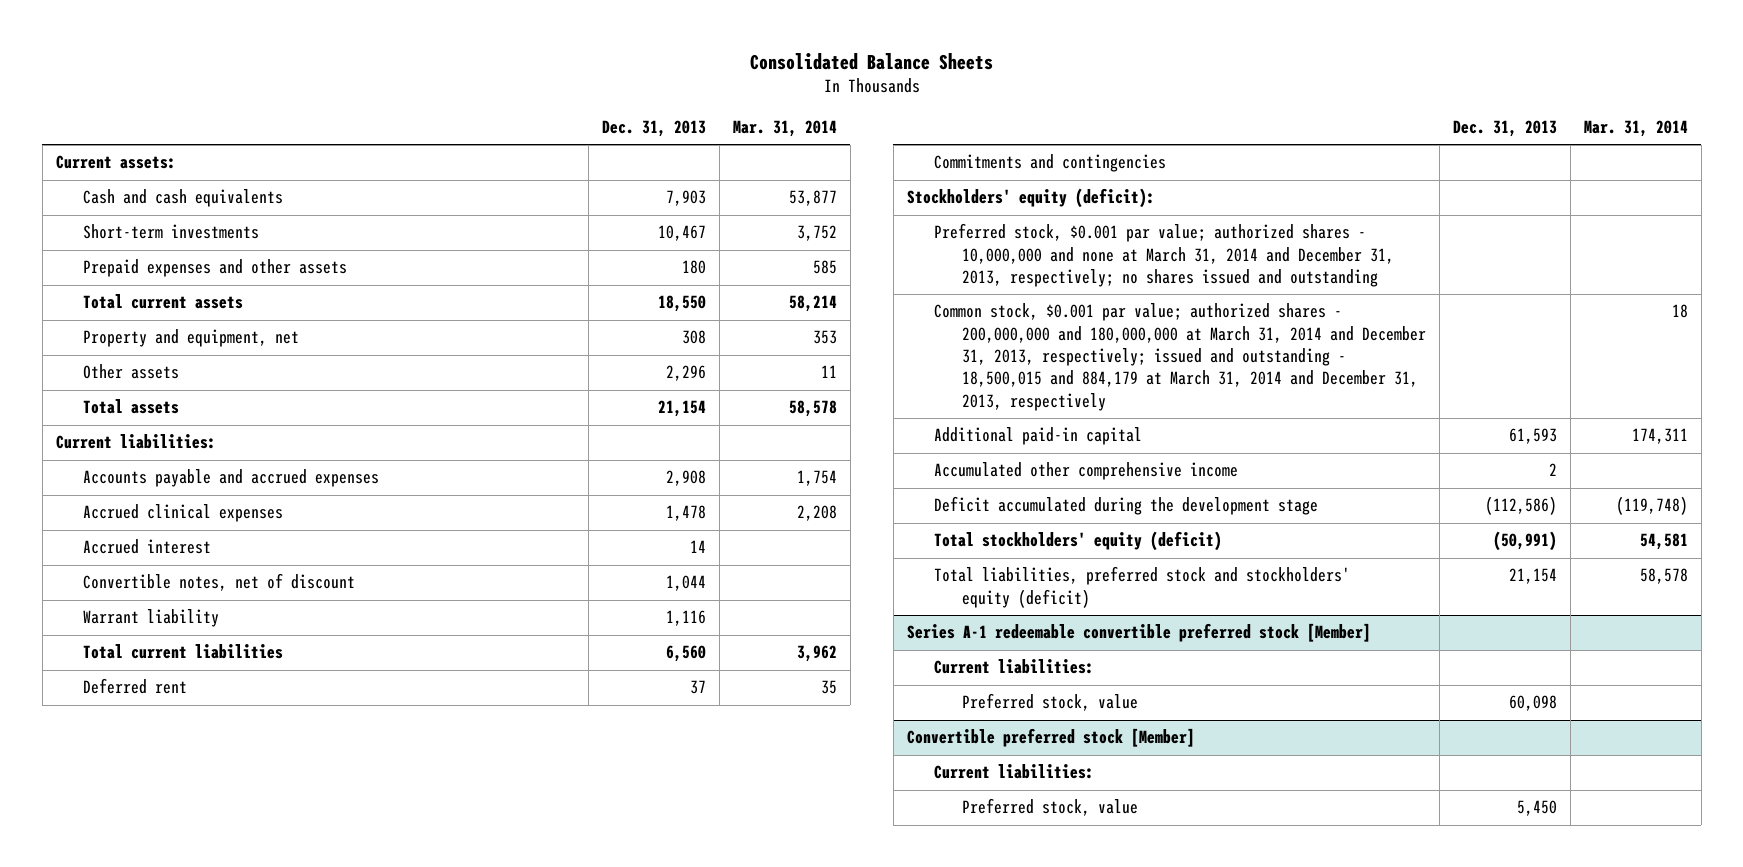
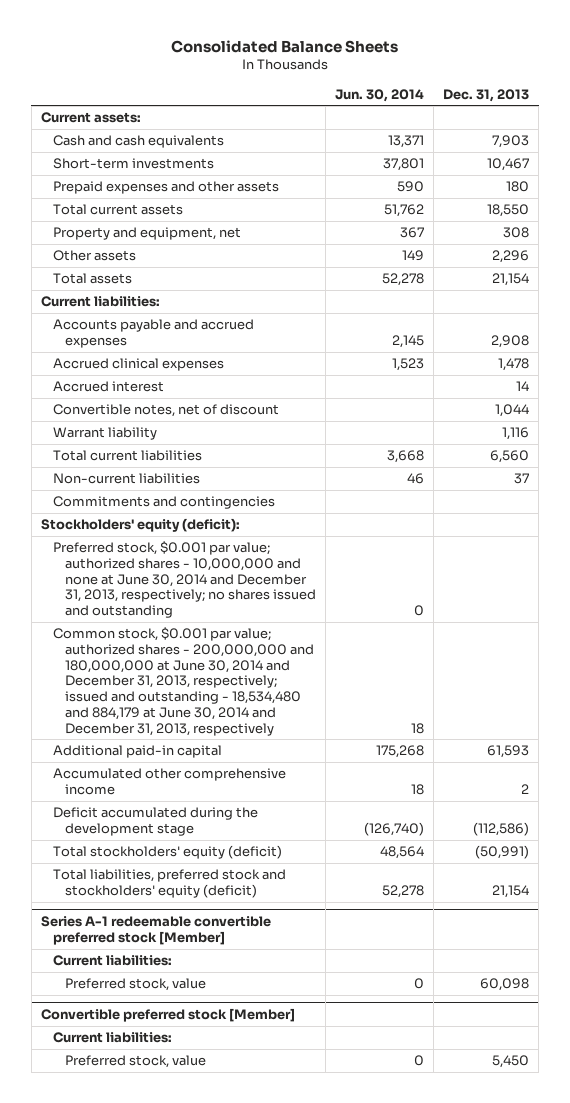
- | Dec. 31, 2013 | Mar. 31, 2014
+ | Jun. 30, 2014 | Dec. 31, 2013
- Deferred rent | 37 | 35
+ Non-current liabilities | 46 | 37
- Preferred stock, $0.001 par value; authorized shares - 10,000,000 and none at March 31, 2014 and December 31, 2013, respectively; no shares issued and outstanding
- Common stock, $0.001 par value; authorized shares - 200,000,000 and 180,000,000 at March 31, 2014 and December 31, 2013, respectively; issued and outstanding - 18,500,015 and 884,179 at March 31, 2014 and December 31, 2013, respectively | | 18
+ Preferred stock, $0.001 par value; authorized shares - 10,000,000 and none at June 30, 2014 and December 31, 2013, respectively; no shares issued and outstanding | 0 |
+ Common stock, $0.001 par value; authorized shares - 200,000,000 and 180,000,000 at June 30, 2014 and December 31, 2013, respectively; issued and outstanding - 18,534,480 and 884,179 at June 30, 2014 and December 31, 2013, respectively | 18 |

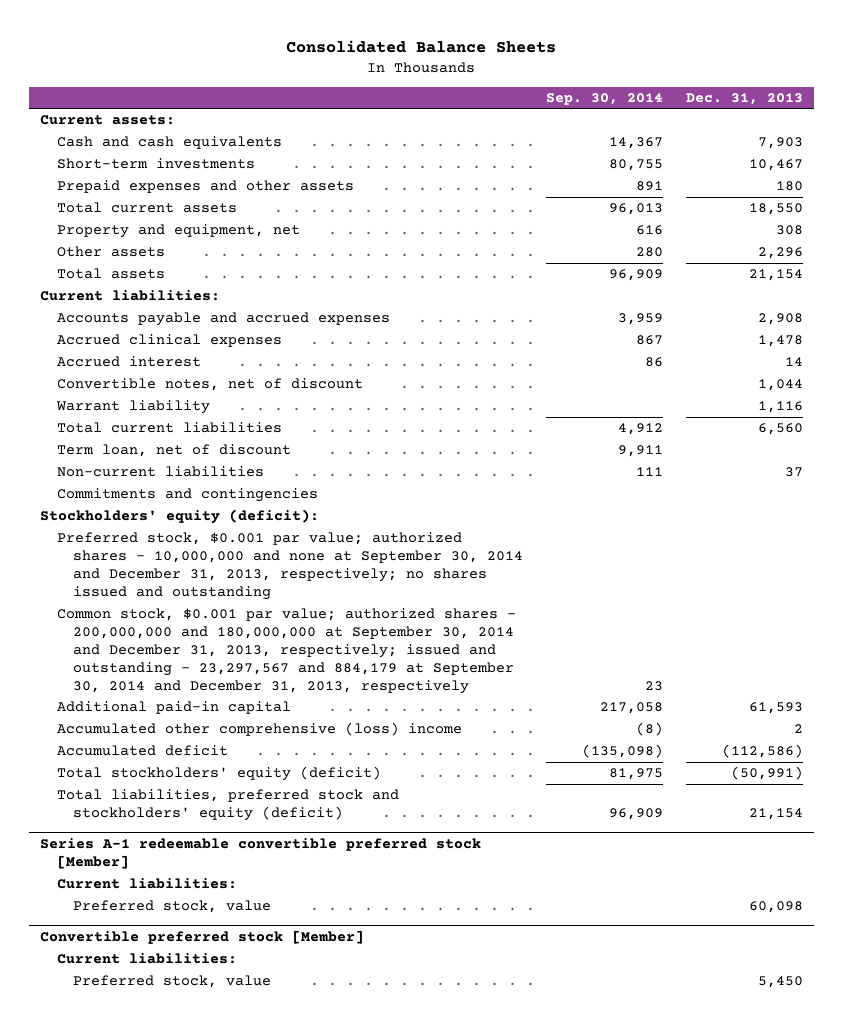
- | Jun. 30, 2014 | Dec. 31, 2013
+ | Sep. 30, 2014 | Dec. 31, 2013
+ Term loan, net of discount | 9,911 |
- Preferred stock, $0.001 par value; authorized shares - 10,000,000 and none at June 30, 2014 and December 31, 2013, respectively; no shares issued and outstanding | 0 |
- Common stock, $0.001 par value; authorized shares - 200,000,000 and 180,000,000 at June 30, 2014 and December 31, 2013, respectively; issued and outstanding - 18,534,480 and 884,179 at June 30, 2014 and December 31, 2013, respectively | 18 |
+ Preferred stock, $0.001 par value; authorized shares - 10,000,000 and none at September 30, 2014 and December 31, 2013, respectively; no shares issued and outstanding
+ Common stock, $0.001 par value; authorized shares - 200,000,000 and 180,000,000 at September 30, 2014 and December 31, 2013, respectively; issued and outstanding - 23,297,567 and 884,179 at September 30, 2014 and December 31, 2013, respectively | 23 |
- Accumulated other comprehensive income | 18 | 2
- Deficit accumulated during the development stage | (126,740) | (112,586)
+ Accumulated other comprehensive (loss) income | (8) | 2
+ Accumulated deficit | (135,098) | (112,586)

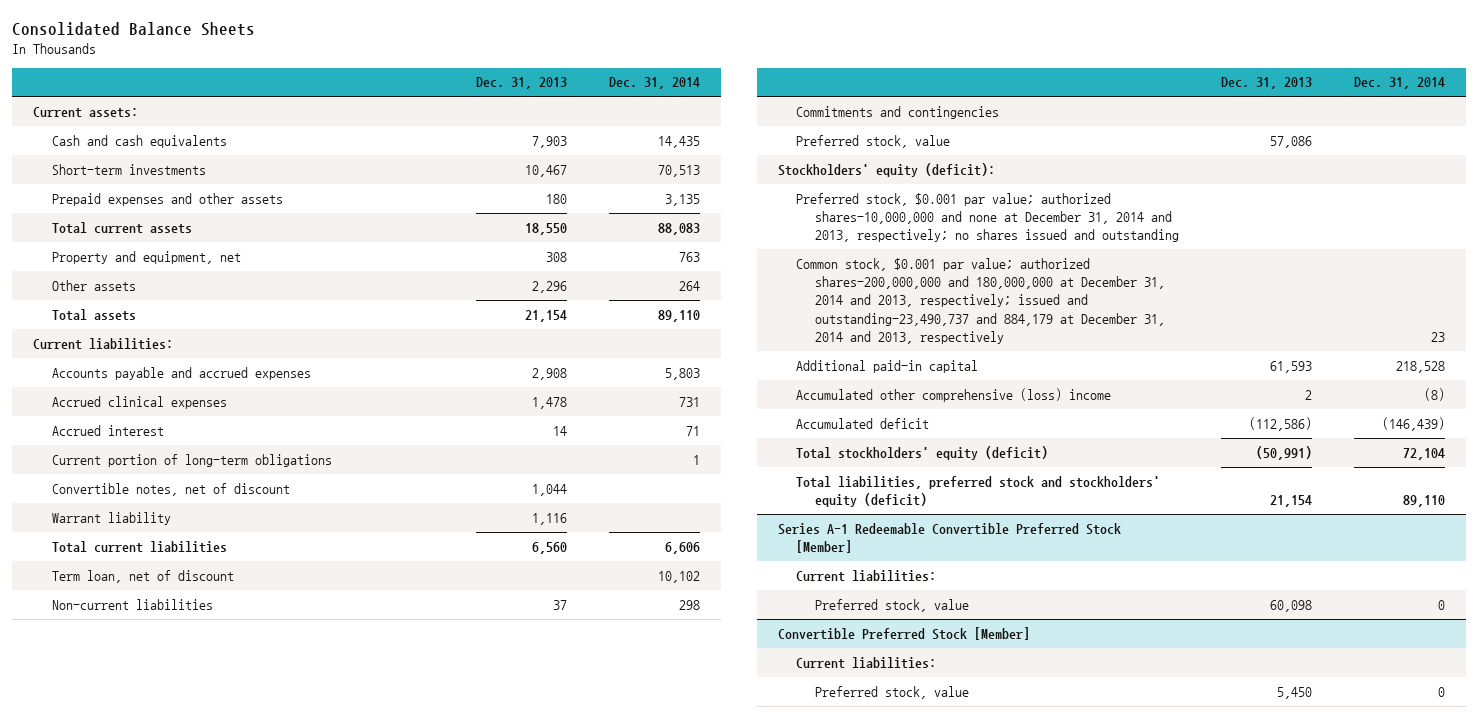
- | Sep. 30, 2014 | Dec. 31, 2013
+ | Dec. 31, 2013 | Dec. 31, 2014
+ Current portion of long-term obligations | | 1
+ Preferred stock, value | 57,086 |
- Preferred stock, $0.001 par value; authorized shares - 10,000,000 and none at September 30, 2014 and December 31, 2013, respectively; no shares issued and outstanding
- Common stock, $0.001 par value; authorized shares - 200,000,000 and 180,000,000 at September 30, 2014 and December 31, 2013, respectively; issued and outstanding - 23,297,567 and 884,179 at September 30, 2014 and December 31, 2013, respectively | 23 |
+ Preferred stock, $0.001 par value; authorized shares-10,000,000 and none at December 31, 2014 and 2013, respectively; no shares issued and outstanding
+ Common stock, $0.001 par value; authorized shares-200,000,000 and 180,000,000 at December 31, 2014 and 2013, respectively; issued and outstanding-23,490,737 and 884,179 at December 31, 2014 and 2013, respectively | | 23
- Series A-1 redeemable convertible preferred stock [Member]
+ Series A-1 Redeemable Convertible Preferred Stock [Member]
- Convertible preferred stock [Member]
+ Convertible Preferred Stock [Member]

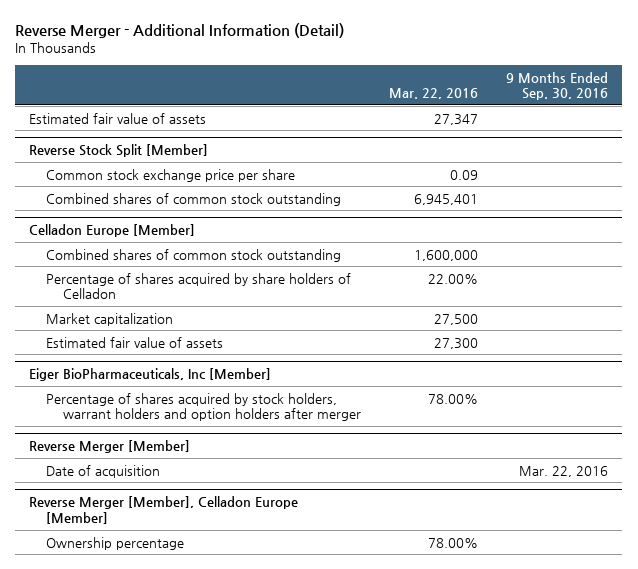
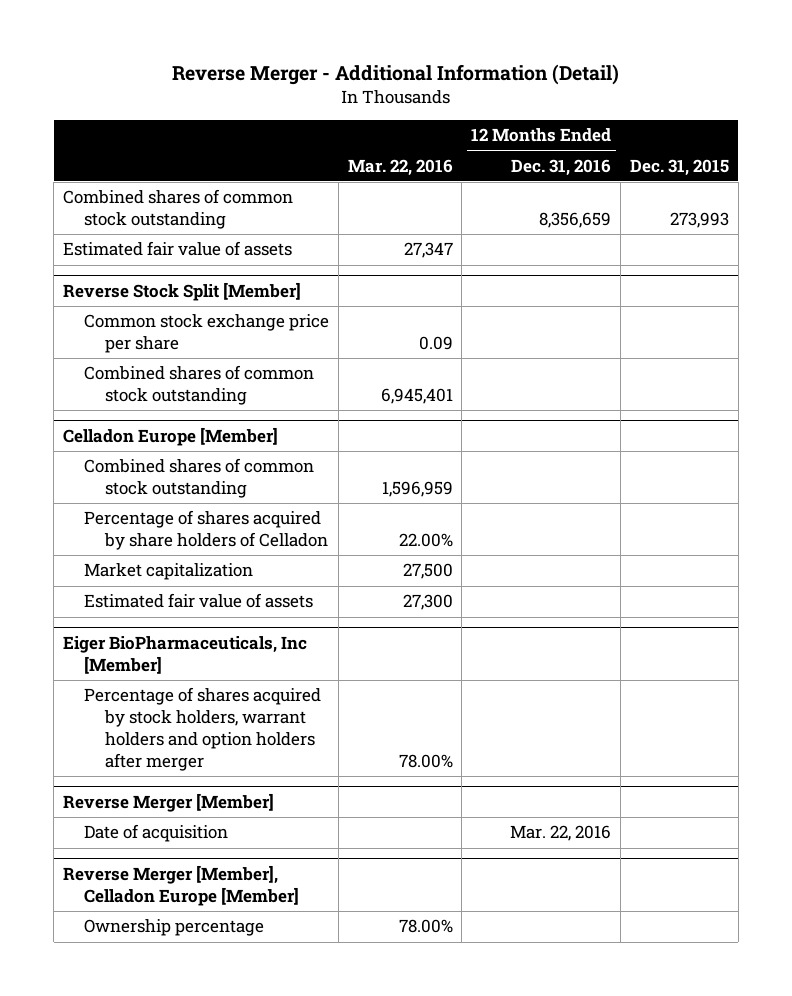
- | Mar. 22, 2016 | 9 Months Ended Sep. 30, 2016
+ | Mar. 22, 2016 | 12 Months Ended Dec. 31, 2016 | Dec. 31, 2015
+ Combined shares of common stock outstanding | | 8,356,659 | 273,993
@ Celladon Europe [Member]
- Combined shares of common stock outstanding | 1,600,000 |
+ Combined shares of common stock outstanding | 1,596,959 | |

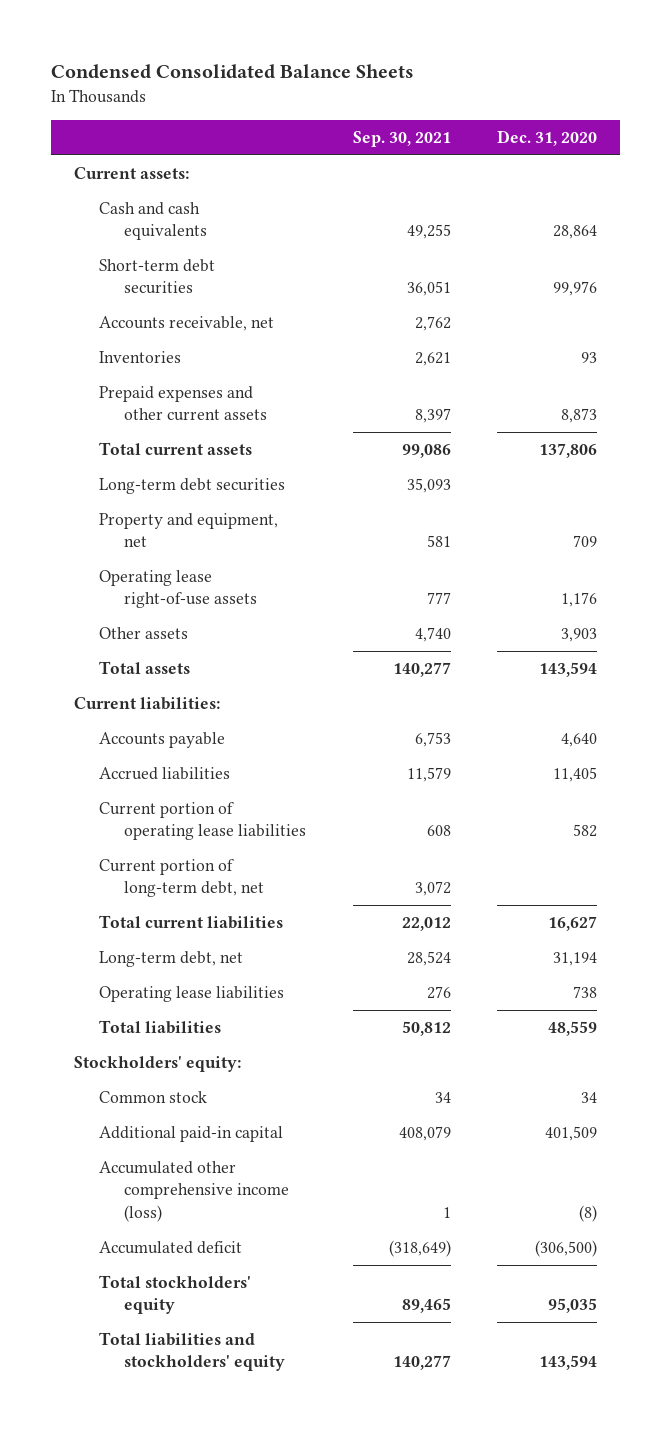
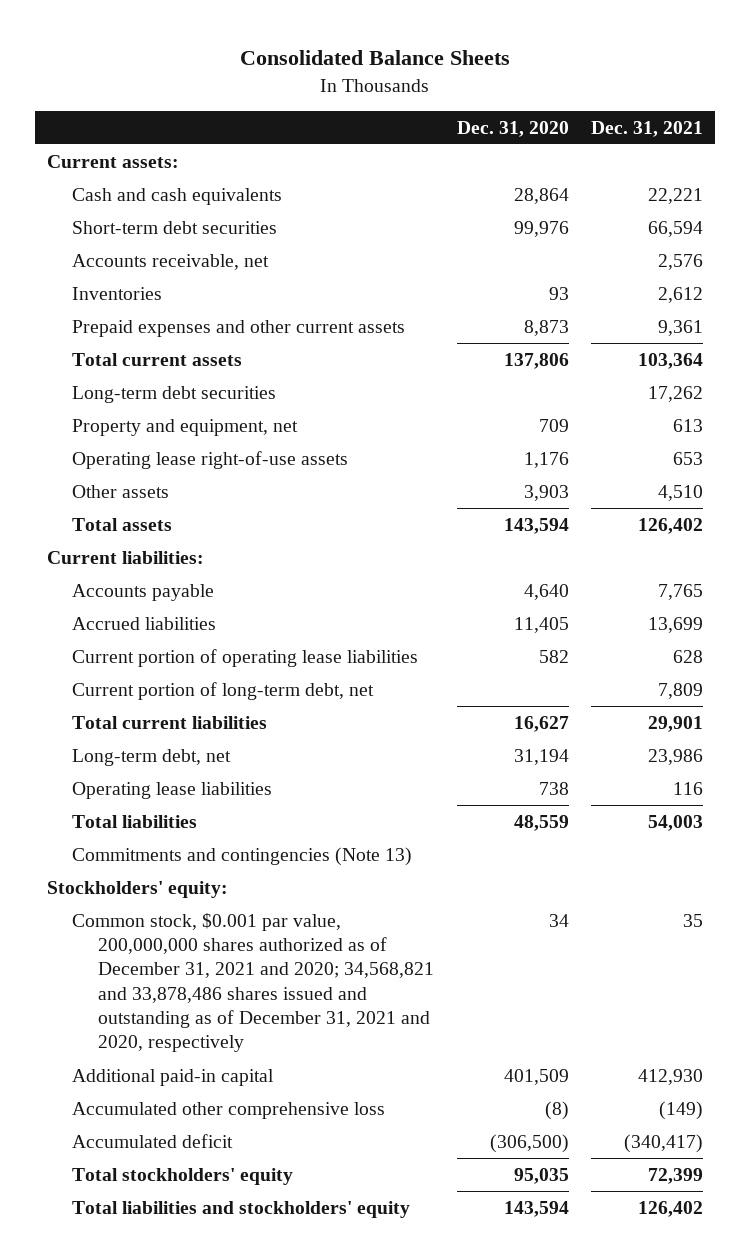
- Condensed Consolidated Balance Sheets
+ Consolidated Balance Sheets
- | Sep. 30, 2021 | Dec. 31, 2020
+ | Dec. 31, 2020 | Dec. 31, 2021
+ Commitments and contingencies (Note 13)
- Common stock | 34 | 34
+ Common stock, $0.001 par value, 200,000,000 shares authorized as of December 31, 2021 and 2020; 34,568,821 and 33,878,486 shares issued and outstanding as of December 31, 2021 and 2020, respectively | 34 | 35
- Accumulated other comprehensive income (loss) | 1 | (8)
+ Accumulated other comprehensive loss | (8) | (149)

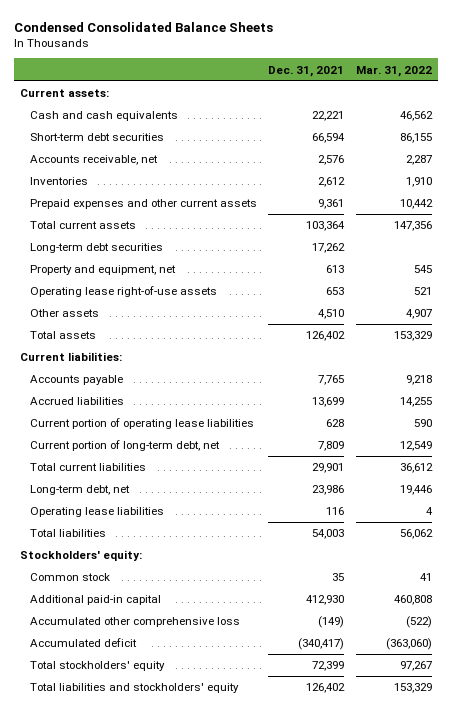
- Consolidated Balance Sheets
+ Condensed Consolidated Balance Sheets
- | Dec. 31, 2020 | Dec. 31, 2021
+ | Dec. 31, 2021 | Mar. 31, 2022
- Commitments and contingencies (Note 13)
- Common stock, $0.001 par value, 200,000,000 shares authorized as of December 31, 2021 and 2020; 34,568,821 and 33,878,486 shares issued and outstanding as of December 31, 2021 and 2020, respectively | 34 | 35
+ Common stock | 35 | 41

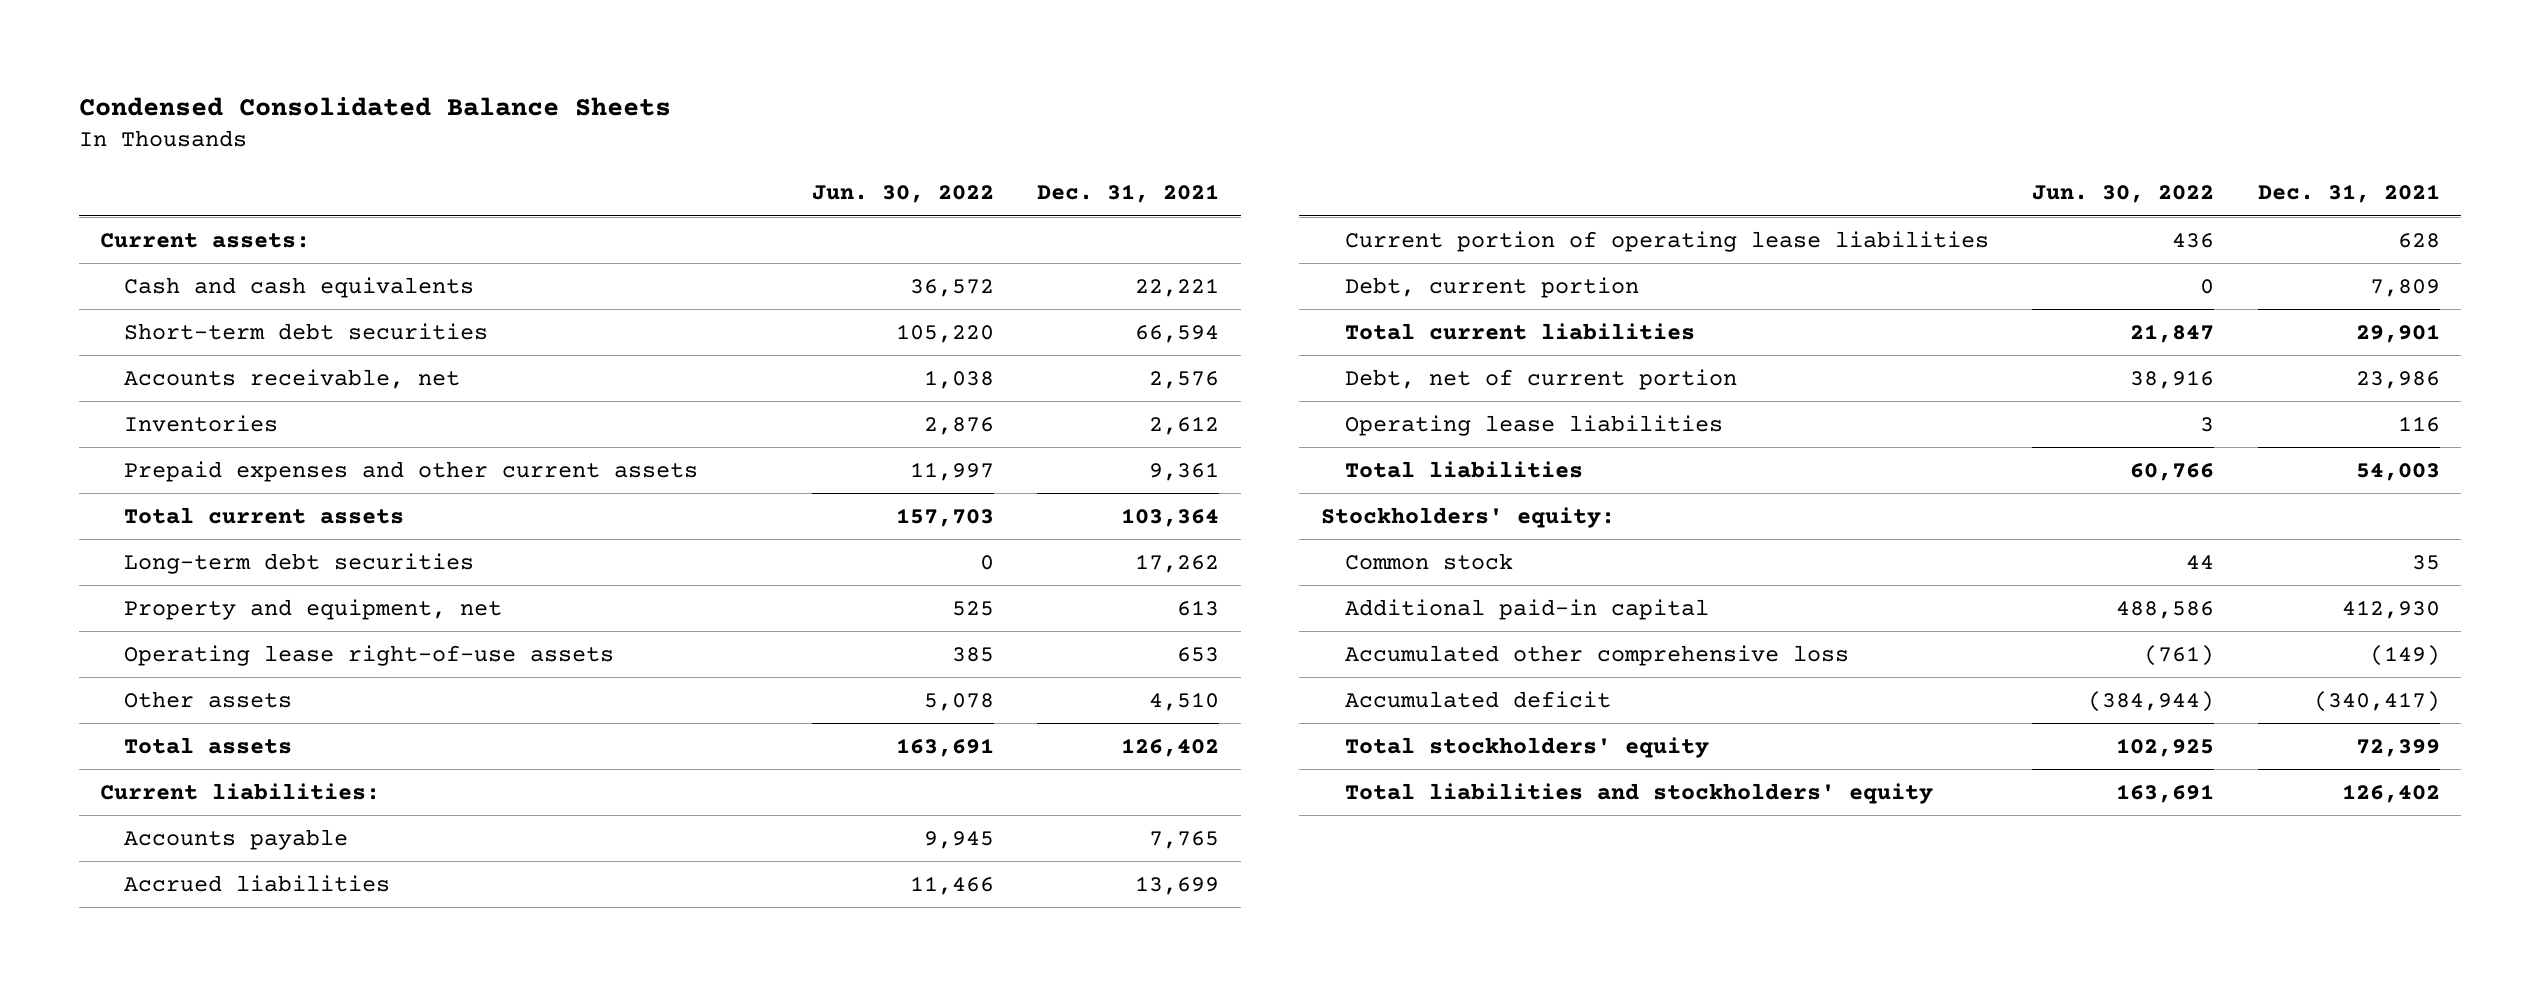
- | Dec. 31, 2021 | Mar. 31, 2022
+ | Jun. 30, 2022 | Dec. 31, 2021
- Current portion of long-term debt, net | 7,809 | 12,549
+ Debt, current portion | 0 | 7,809
- Long-term debt, net | 23,986 | 19,446
+ Debt, net of current portion | 38,916 | 23,986

